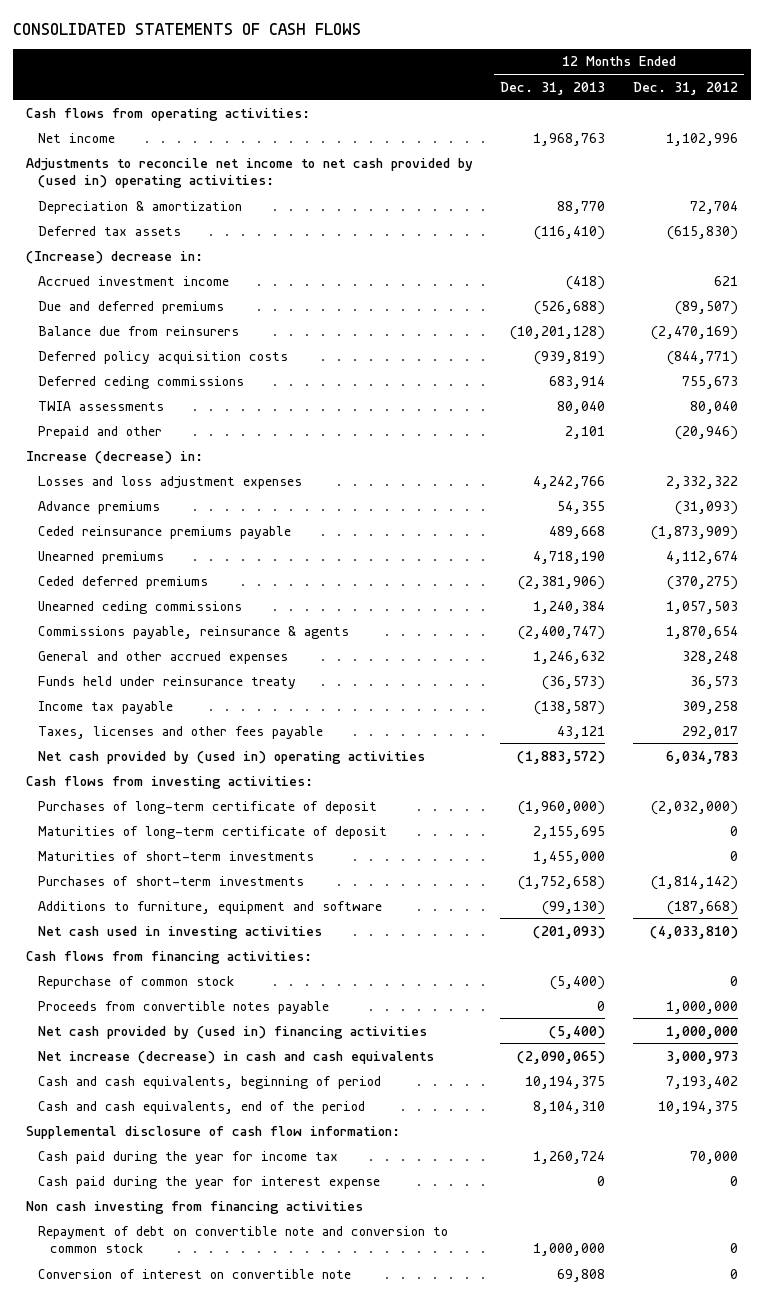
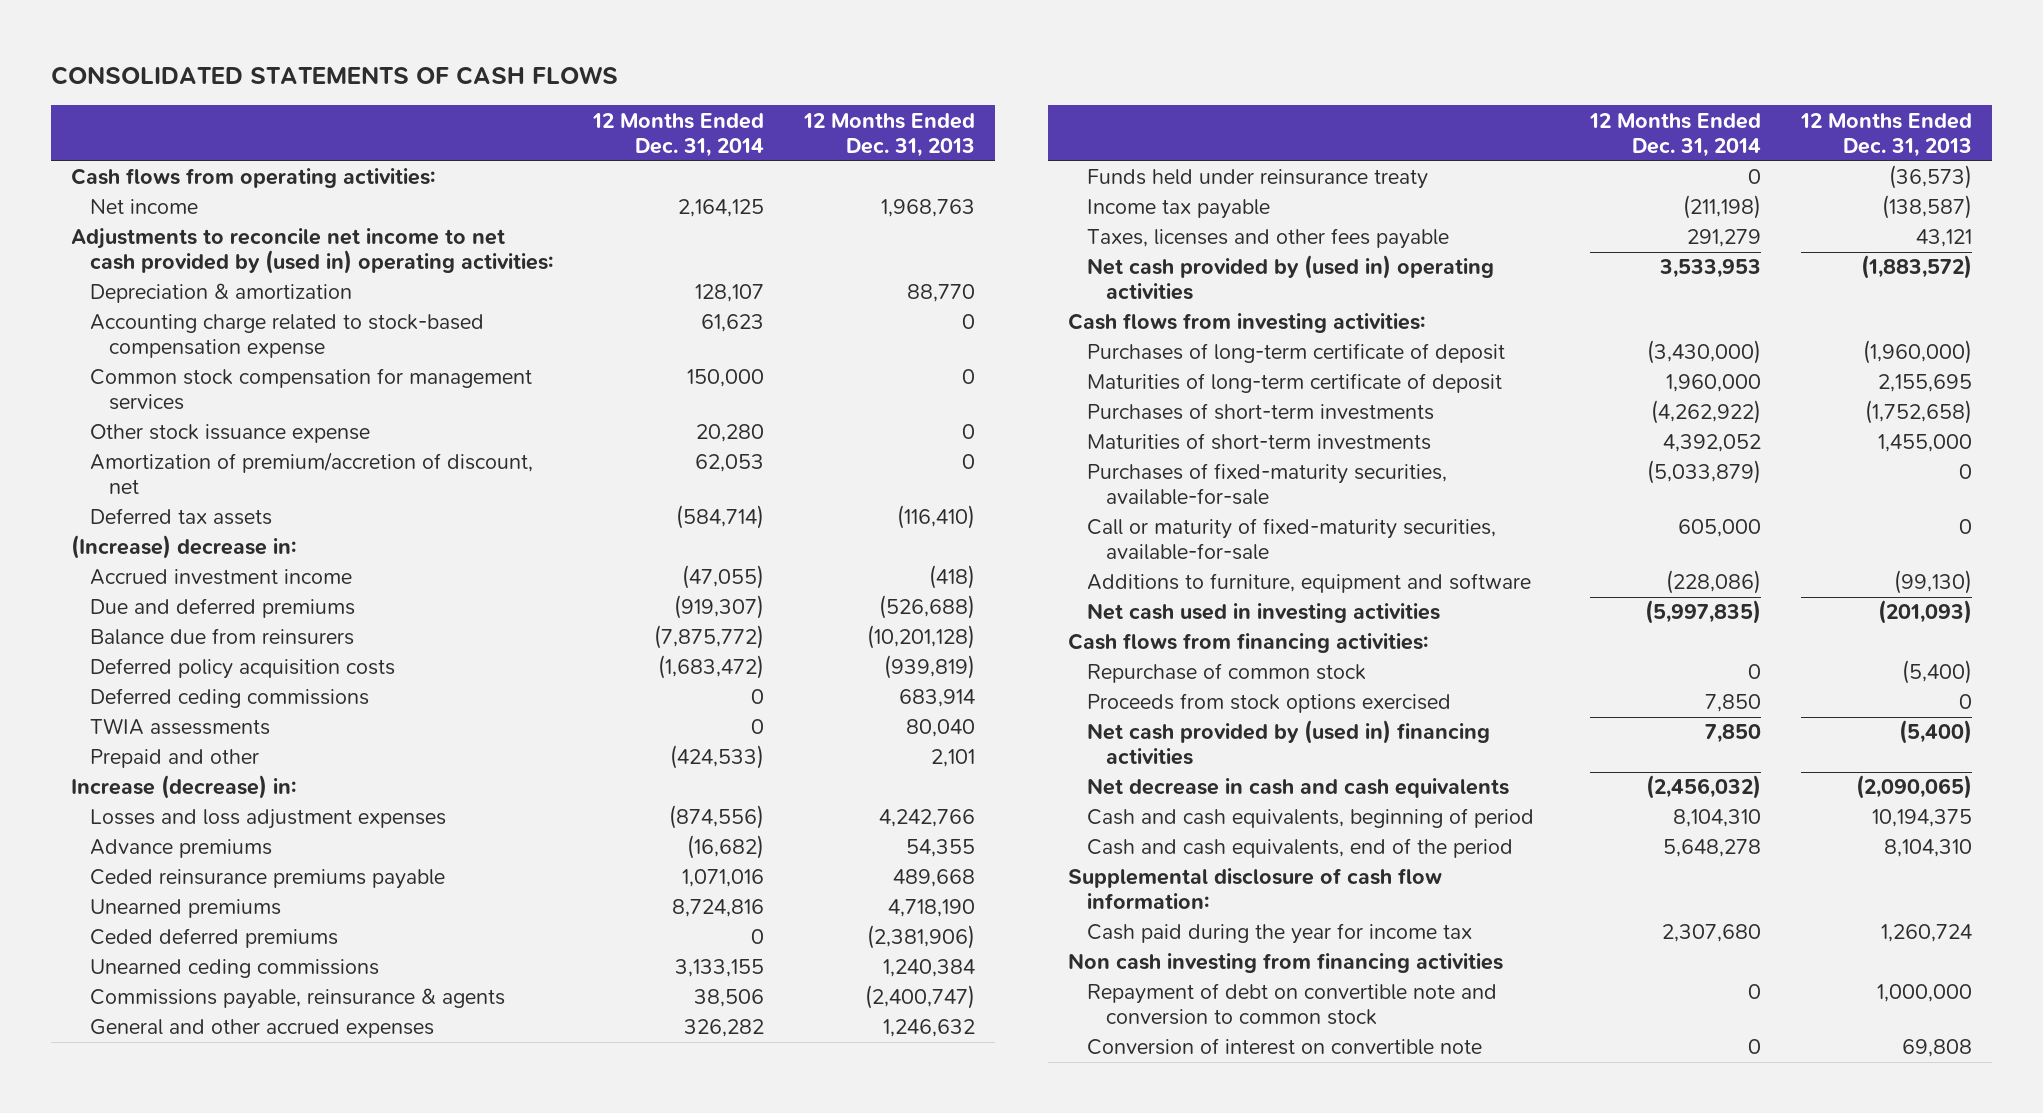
- | 12 Months Ended Dec. 31, 2013 | 12 Months Ended Dec. 31, 2012
+ | 12 Months Ended Dec. 31, 2014 | 12 Months Ended Dec. 31, 2013
+ Accounting charge related to stock-based compensation expense | 61,623 | 0
+ Common stock compensation for management services | 150,000 | 0
+ Other stock issuance expense | 20,280 | 0
+ Amortization of premium/accretion of discount, net | 62,053 | 0
moved down: Maturities of short-term investments | 4,392,052 | 1,455,000
+ Purchases of fixed-maturity securities, available-for-sale | (5,033,879) | 0
+ Call or maturity of fixed-maturity securities, available-for-sale | 605,000 | 0
- Proceeds from convertible notes payable | 0 | 1,000,000
+ Proceeds from stock options exercised | 7,850 | 0
- Net increase (decrease) in cash and cash equivalents | (2,090,065) | 3,000,973
+ Net decrease in cash and cash equivalents | (2,456,032) | (2,090,065)
- Cash paid during the year for interest expense | 0 | 0

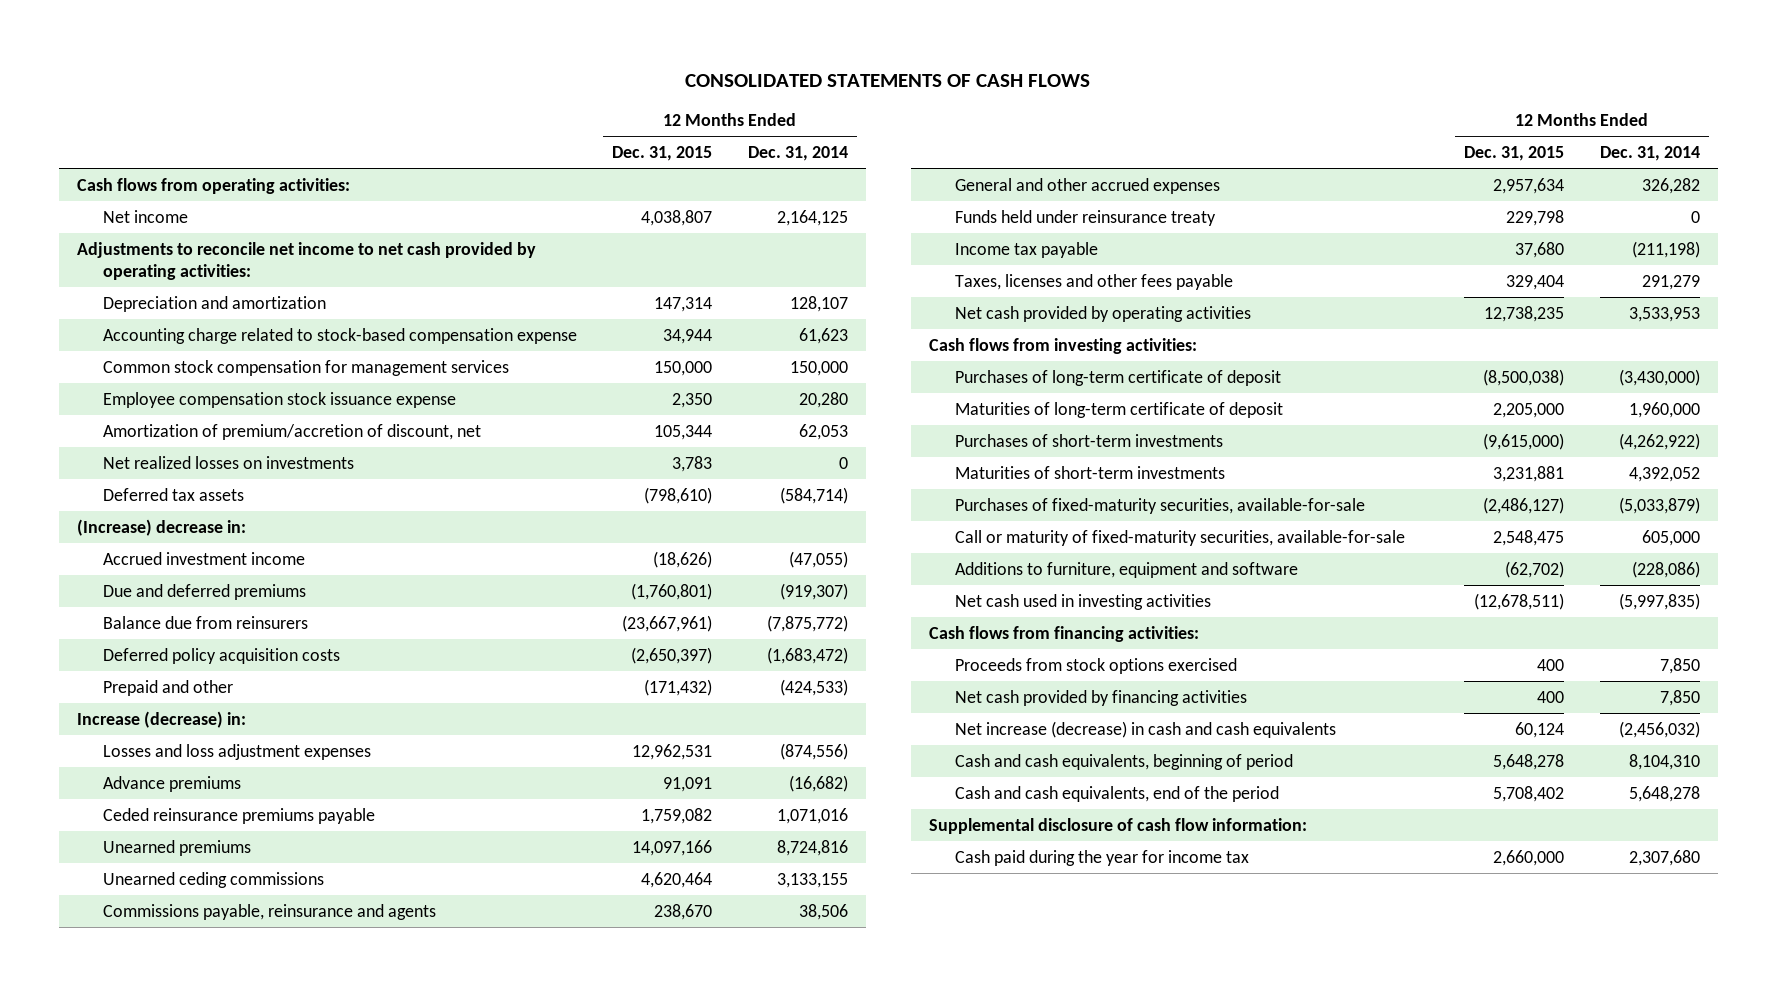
- | 12 Months Ended Dec. 31, 2014 | 12 Months Ended Dec. 31, 2013
+ | 12 Months Ended Dec. 31, 2015 | 12 Months Ended Dec. 31, 2014
- Adjustments to reconcile net income to net cash provided by (used in) operating activities:
- Depreciation & amortization | 128,107 | 88,770
+ Adjustments to reconcile net income to net cash provided by operating activities:
+ Depreciation and amortization | 147,314 | 128,107
- Other stock issuance expense | 20,280 | 0
+ Employee compensation stock issuance expense | 2,350 | 20,280
+ Net realized losses on investments | 3,783 | 0
- Deferred ceding commissions | 0 | 683,914
- TWIA assessments | 0 | 80,040
- Ceded deferred premiums | 0 | (2,381,906)
- Commissions payable, reinsurance & agents | 38,506 | (2,400,747)
+ Commissions payable, reinsurance and agents | 238,670 | 38,506
- Net cash provided by (used in) operating activities | 3,533,953 | (1,883,572)
+ Net cash provided by operating activities | 12,738,235 | 3,533,953
- Repurchase of common stock | 0 | (5,400)
- Net cash provided by (used in) financing activities | 7,850 | (5,400)
- Net decrease in cash and cash equivalents | (2,456,032) | (2,090,065)
+ Net cash provided by financing activities | 400 | 7,850
+ Net increase (decrease) in cash and cash equivalents | 60,124 | (2,456,032)
- Non cash investing from financing activities
- Repayment of debt on convertible note and conversion to common stock | 0 | 1,000,000
- Conversion of interest on convertible note | 0 | 69,808

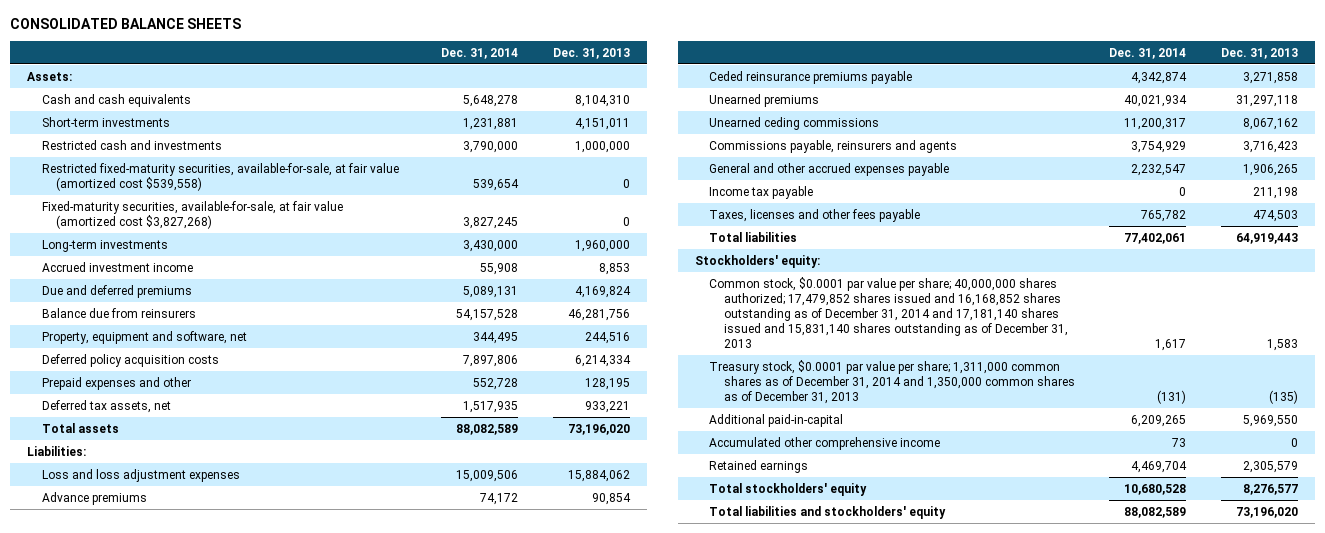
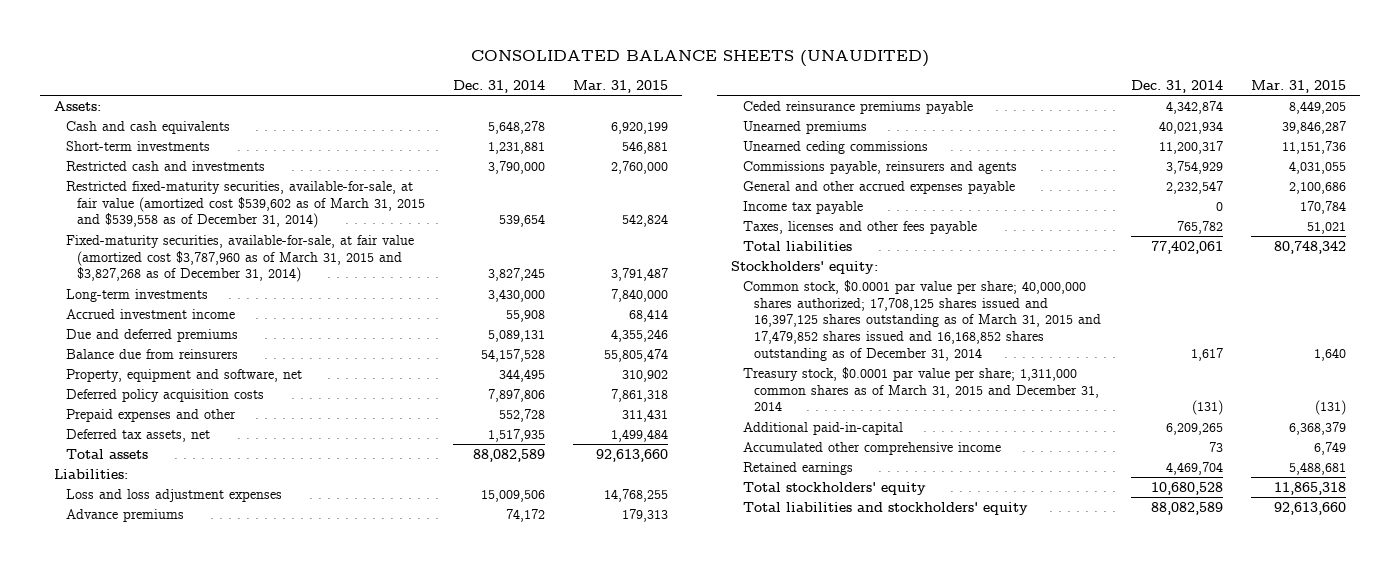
- CONSOLIDATED BALANCE SHEETS
+ CONSOLIDATED BALANCE SHEETS (UNAUDITED)
- | Dec. 31, 2014 | Dec. 31, 2013
+ | Dec. 31, 2014 | Mar. 31, 2015
- Restricted fixed-maturity securities, available-for-sale, at fair value (amortized cost $539,558) | 539,654 | 0
- Fixed-maturity securities, available-for-sale, at fair value (amortized cost $3,827,268) | 3,827,245 | 0
+ Restricted fixed-maturity securities, available-for-sale, at fair value (amortized cost $539,602 as of March 31, 2015 and $539,558 as of December 31, 2014) | 539,654 | 542,824
+ Fixed-maturity securities, available-for-sale, at fair value (amortized cost $3,787,960 as of March 31, 2015 and $3,827,268 as of December 31, 2014) | 3,827,245 | 3,791,487
- Common stock, $0.0001 par value per share; 40,000,000 shares authorized; 17,479,852 shares issued and 16,168,852 shares outstanding as of December 31, 2014 and 17,181,140 shares issued and 15,831,140 shares outstanding as of December 31, 2013 | 1,617 | 1,583
- Treasury stock, $0.0001 par value per share; 1,311,000 common shares as of December 31, 2014 and 1,350,000 common shares as of December 31, 2013 | (131) | (135)
+ Common stock, $0.0001 par value per share; 40,000,000 shares authorized; 17,708,125 shares issued and 16,397,125 shares outstanding as of March 31, 2015 and 17,479,852 shares issued and 16,168,852 shares outstanding as of December 31, 2014 | 1,617 | 1,640
+ Treasury stock, $0.0001 par value per share; 1,311,000 common shares as of March 31, 2015 and December 31, 2014 | (131) | (131)

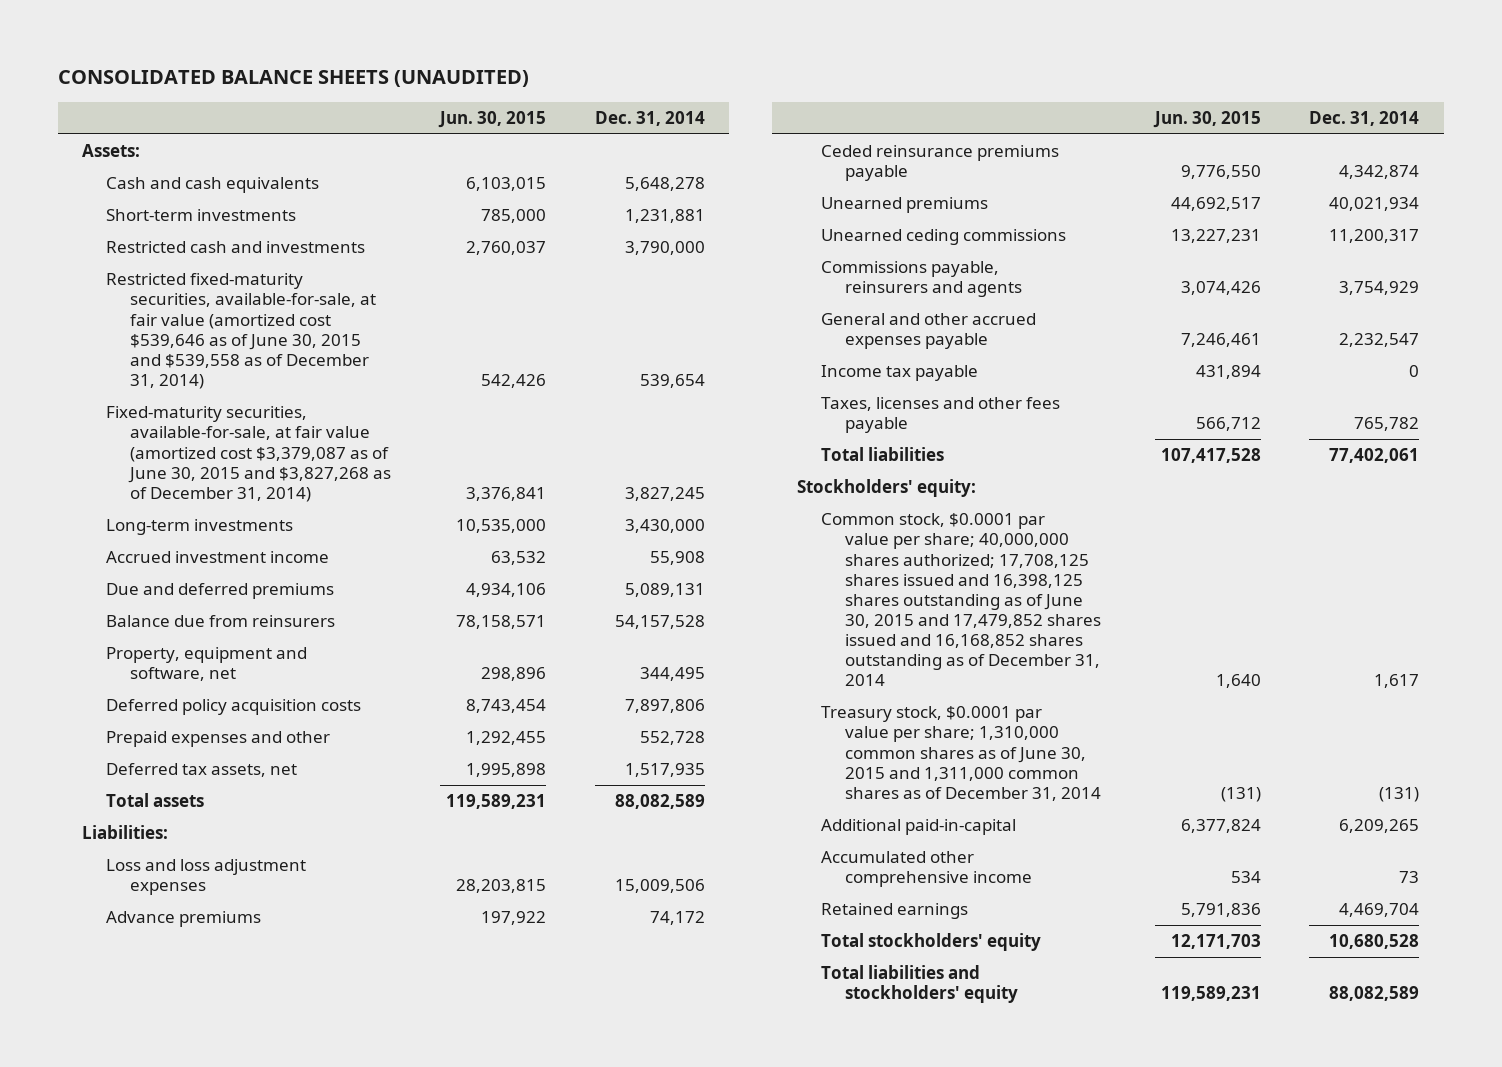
- | Dec. 31, 2014 | Mar. 31, 2015
+ | Jun. 30, 2015 | Dec. 31, 2014
- Restricted fixed-maturity securities, available-for-sale, at fair value (amortized cost $539,602 as of March 31, 2015 and $539,558 as of December 31, 2014) | 539,654 | 542,824
- Fixed-maturity securities, available-for-sale, at fair value (amortized cost $3,787,960 as of March 31, 2015 and $3,827,268 as of December 31, 2014) | 3,827,245 | 3,791,487
+ Restricted fixed-maturity securities, available-for-sale, at fair value (amortized cost $539,646 as of June 30, 2015 and $539,558 as of December 31, 2014) | 542,426 | 539,654
+ Fixed-maturity securities, available-for-sale, at fair value (amortized cost $3,379,087 as of June 30, 2015 and $3,827,268 as of December 31, 2014) | 3,376,841 | 3,827,245
- Common stock, $0.0001 par value per share; 40,000,000 shares authorized; 17,708,125 shares issued and 16,397,125 shares outstanding as of March 31, 2015 and 17,479,852 shares issued and 16,168,852 shares outstanding as of December 31, 2014 | 1,617 | 1,640
- Treasury stock, $0.0001 par value per share; 1,311,000 common shares as of March 31, 2015 and December 31, 2014 | (131) | (131)
+ Common stock, $0.0001 par value per share; 40,000,000 shares authorized; 17,708,125 shares issued and 16,398,125 shares outstanding as of June 30, 2015 and 17,479,852 shares issued and 16,168,852 shares outstanding as of December 31, 2014 | 1,640 | 1,617
+ Treasury stock, $0.0001 par value per share; 1,310,000 common shares as of June 30, 2015 and 1,311,000 common shares as of December 31, 2014 | (131) | (131)

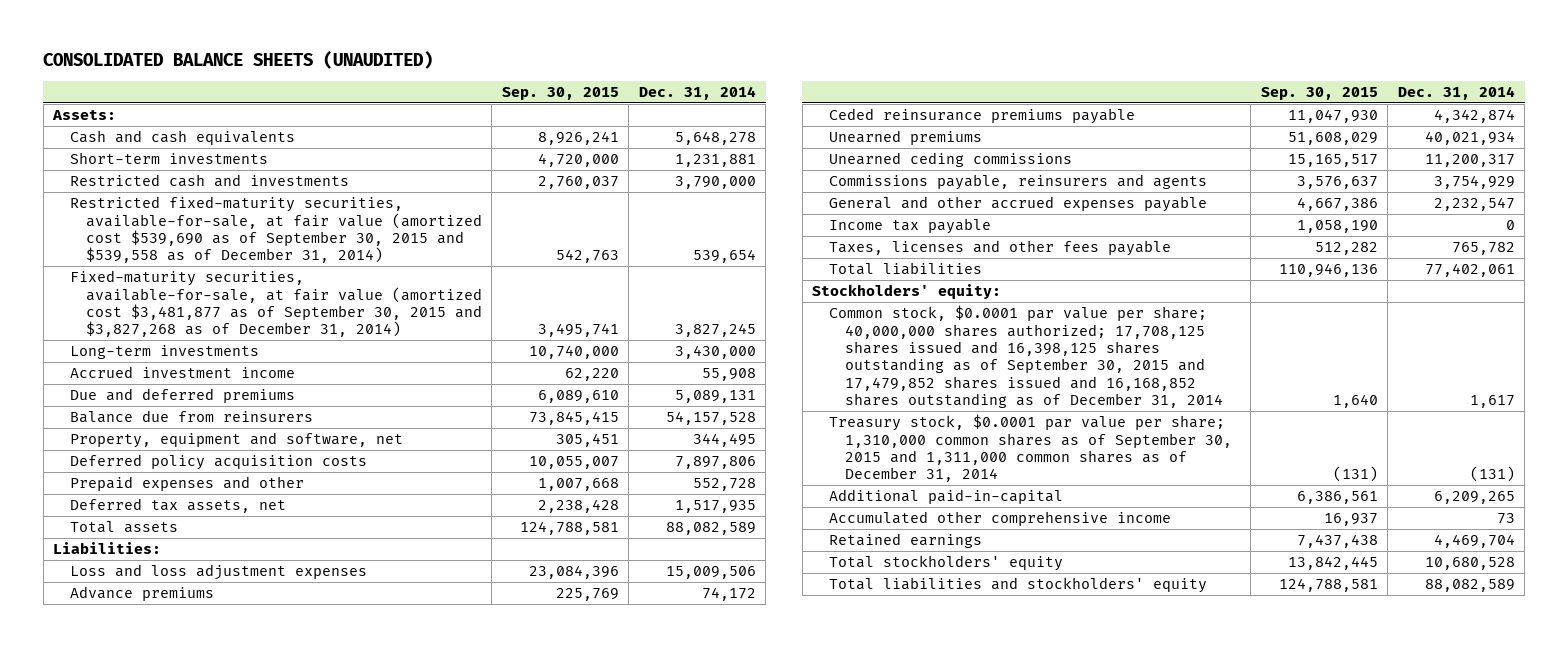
- | Jun. 30, 2015 | Dec. 31, 2014
+ | Sep. 30, 2015 | Dec. 31, 2014
- Restricted fixed-maturity securities, available-for-sale, at fair value (amortized cost $539,646 as of June 30, 2015 and $539,558 as of December 31, 2014) | 542,426 | 539,654
- Fixed-maturity securities, available-for-sale, at fair value (amortized cost $3,379,087 as of June 30, 2015 and $3,827,268 as of December 31, 2014) | 3,376,841 | 3,827,245
+ Restricted fixed-maturity securities, available-for-sale, at fair value (amortized cost $539,690 as of September 30, 2015 and $539,558 as of December 31, 2014) | 542,763 | 539,654
+ Fixed-maturity securities, available-for-sale, at fair value (amortized cost $3,481,877 as of September 30, 2015 and $3,827,268 as of December 31, 2014) | 3,495,741 | 3,827,245
- Common stock, $0.0001 par value per share; 40,000,000 shares authorized; 17,708,125 shares issued and 16,398,125 shares outstanding as of June 30, 2015 and 17,479,852 shares issued and 16,168,852 shares outstanding as of December 31, 2014 | 1,640 | 1,617
- Treasury stock, $0.0001 par value per share; 1,310,000 common shares as of June 30, 2015 and 1,311,000 common shares as of December 31, 2014 | (131) | (131)
+ Common stock, $0.0001 par value per share; 40,000,000 shares authorized; 17,708,125 shares issued and 16,398,125 shares outstanding as of September 30, 2015 and 17,479,852 shares issued and 16,168,852 shares outstanding as of December 31, 2014 | 1,640 | 1,617
+ Treasury stock, $0.0001 par value per share; 1,310,000 common shares as of September 30, 2015 and 1,311,000 common shares as of December 31, 2014 | (131) | (131)

